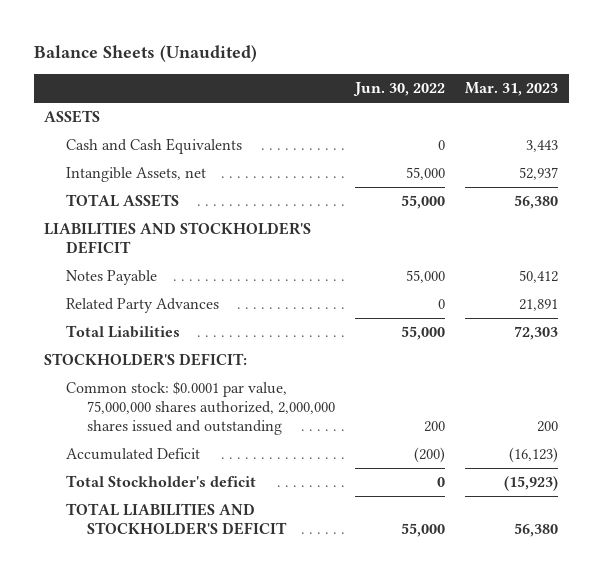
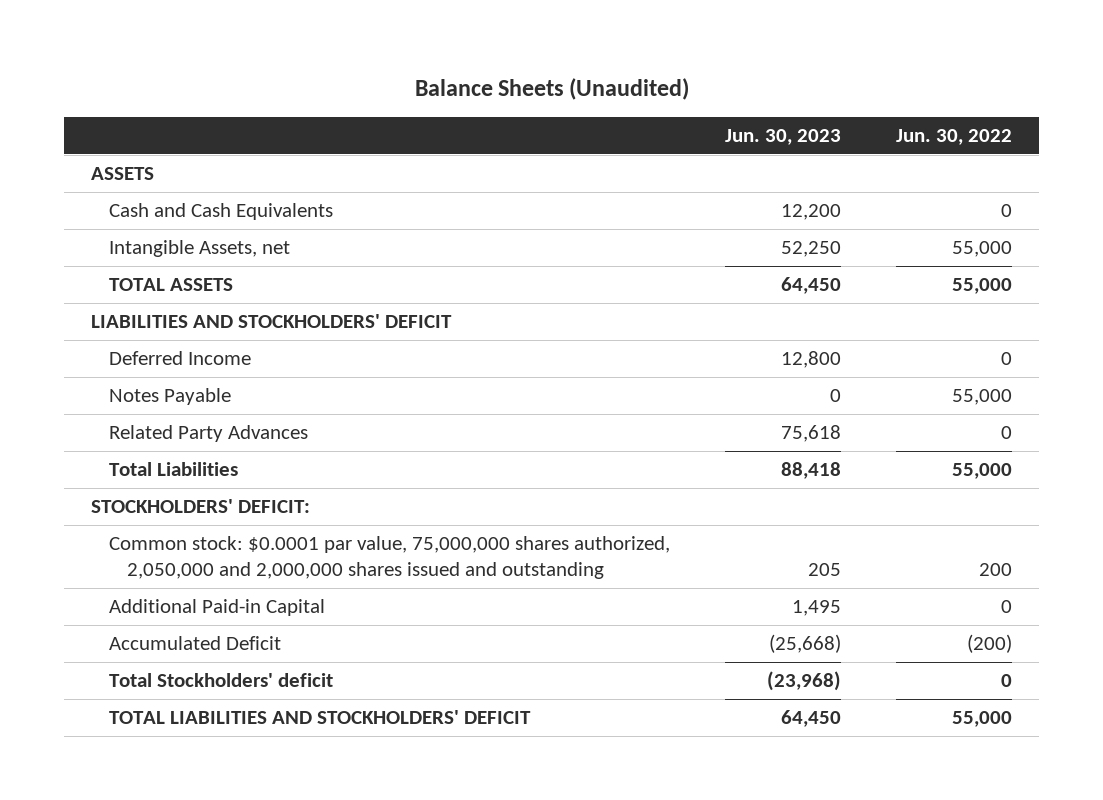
- | Jun. 30, 2022 | Mar. 31, 2023
+ | Jun. 30, 2023 | Jun. 30, 2022
- LIABILITIES AND STOCKHOLDER'S DEFICIT
+ LIABILITIES AND STOCKHOLDERS' DEFICIT
+ Deferred Income | 12,800 | 0
- STOCKHOLDER'S DEFICIT:
- Common stock: $0.0001 par value, 75,000,000 shares authorized, 2,000,000 shares issued and outstanding | 200 | 200
+ STOCKHOLDERS' DEFICIT:
+ Common stock: $0.0001 par value, 75,000,000 shares authorized, 2,050,000 and 2,000,000 shares issued and outstanding | 205 | 200
+ Additional Paid-in Capital | 1,495 | 0
- Total Stockholder's deficit | 0 | (15,923)
- TOTAL LIABILITIES AND STOCKHOLDER'S DEFICIT | 55,000 | 56,380
+ Total Stockholders' deficit | (23,968) | 0
+ TOTAL LIABILITIES AND STOCKHOLDERS' DEFICIT | 64,450 | 55,000

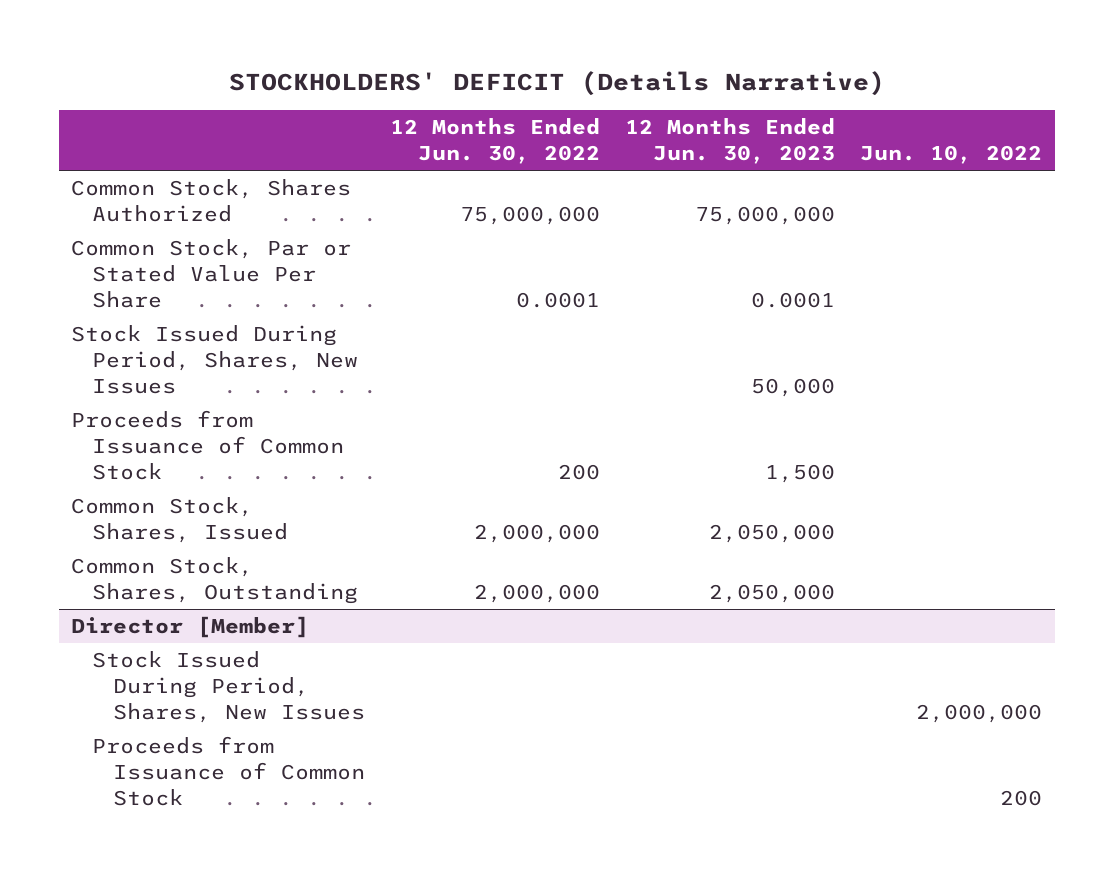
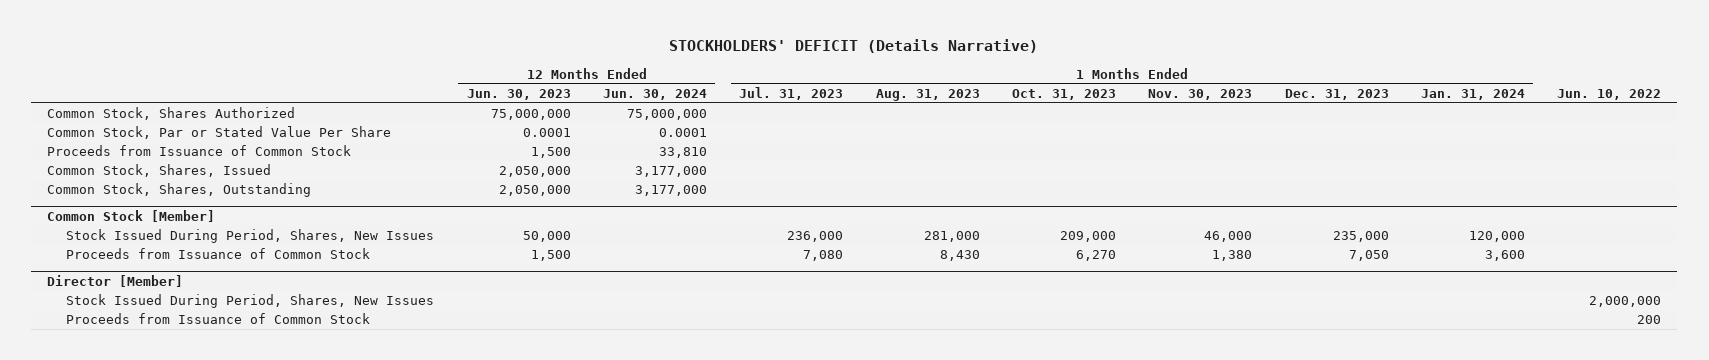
- | 12 Months Ended Jun. 30, 2022 | 12 Months Ended Jun. 30, 2023 | Jun. 10, 2022
+ | 12 Months Ended Jun. 30, 2023 | 12 Months Ended Jun. 30, 2024 | 1 Months Ended Jul. 31, 2023 | 1 Months Ended Aug. 31, 2023 | 1 Months Ended Oct. 31, 2023 | 1 Months Ended Nov. 30, 2023 | 1 Months Ended Dec. 31, 2023 | 1 Months Ended Jan. 31, 2024 | Jun. 10, 2022
- Stock Issued During Period, Shares, New Issues | | 50,000 |
+ Common Stock [Member]
+ Stock Issued During Period, Shares, New Issues | 50,000 | | 236,000 | 281,000 | 209,000 | 46,000 | 235,000 | 120,000 |
+ Proceeds from Issuance of Common Stock | 1,500 | | 7,080 | 8,430 | 6,270 | 1,380 | 7,050 | 3,600 |

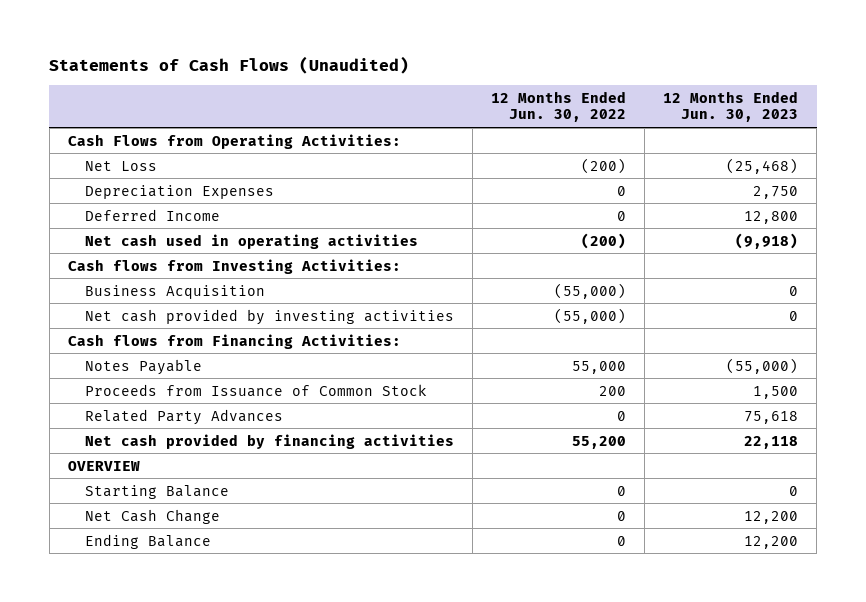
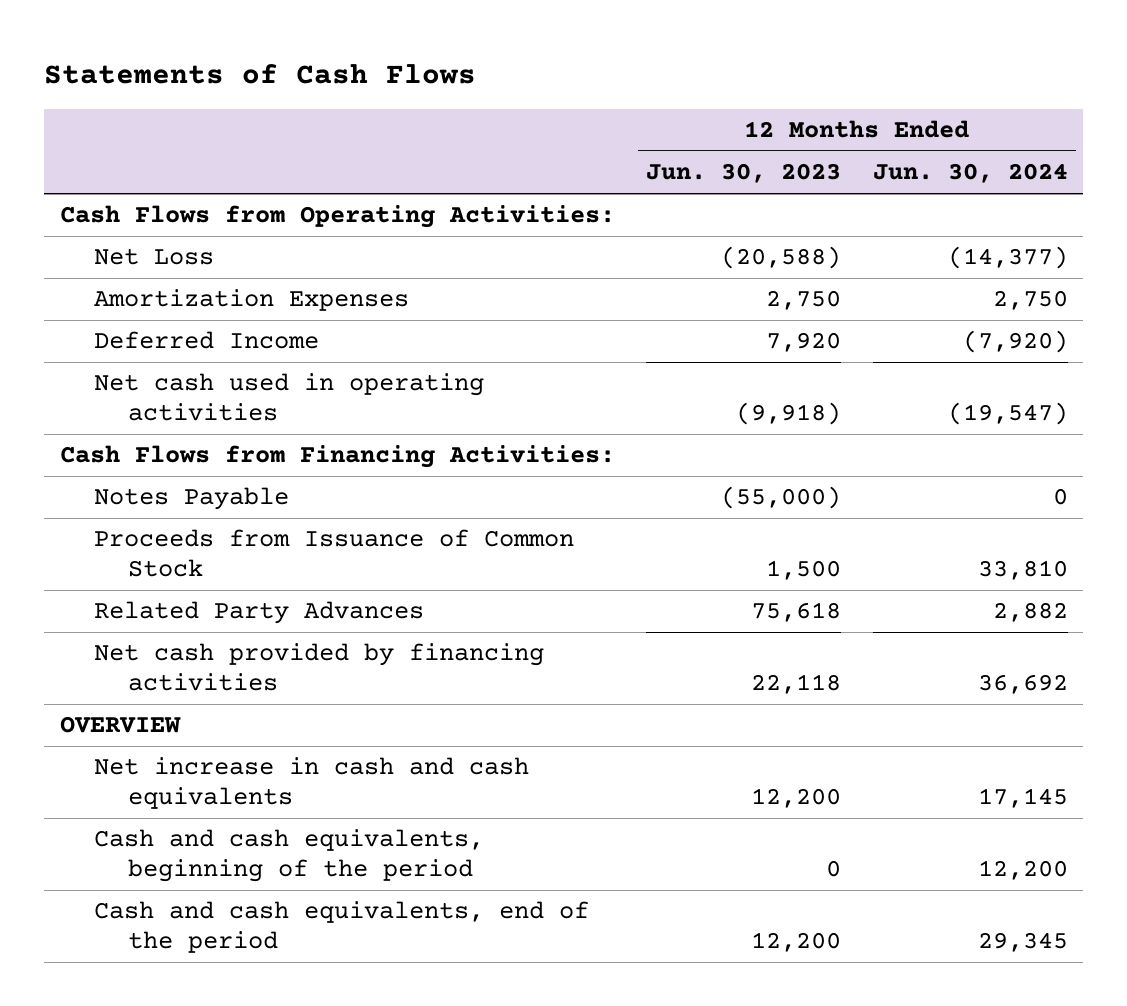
- Statements of Cash Flows (Unaudited)
+ Statements of Cash Flows
- | 12 Months Ended Jun. 30, 2022 | 12 Months Ended Jun. 30, 2023
+ | 12 Months Ended Jun. 30, 2023 | 12 Months Ended Jun. 30, 2024
- Net Loss | (200) | (25,468)
- Depreciation Expenses | 0 | 2,750
- Deferred Income | 0 | 12,800
+ Net Loss | (20,588) | (14,377)
+ Amortization Expenses | 2,750 | 2,750
+ Deferred Income | 7,920 | (7,920)
- Cash flows from Investing Activities:
- Business Acquisition | (55,000) | 0
- Net cash provided by investing activities | (55,000) | 0
- Cash flows from Financing Activities:
+ Cash Flows from Financing Activities:
- Starting Balance | 0 | 0
- Net Cash Change | 0 | 12,200
- Ending Balance | 0 | 12,200
+ Net increase in cash and cash equivalents | 12,200 | 17,145
+ Cash and cash equivalents, beginning of the period | 0 | 12,200
+ Cash and cash equivalents, end of the period | 12,200 | 29,345

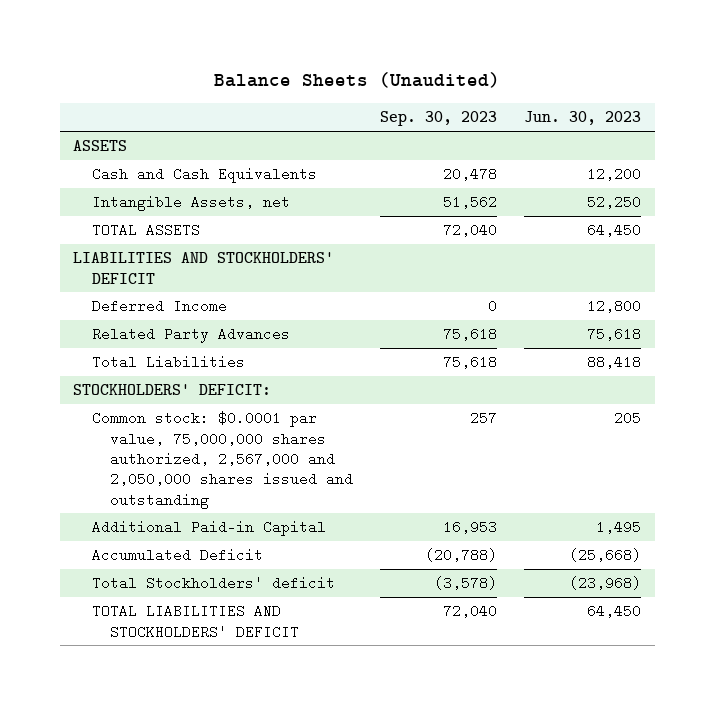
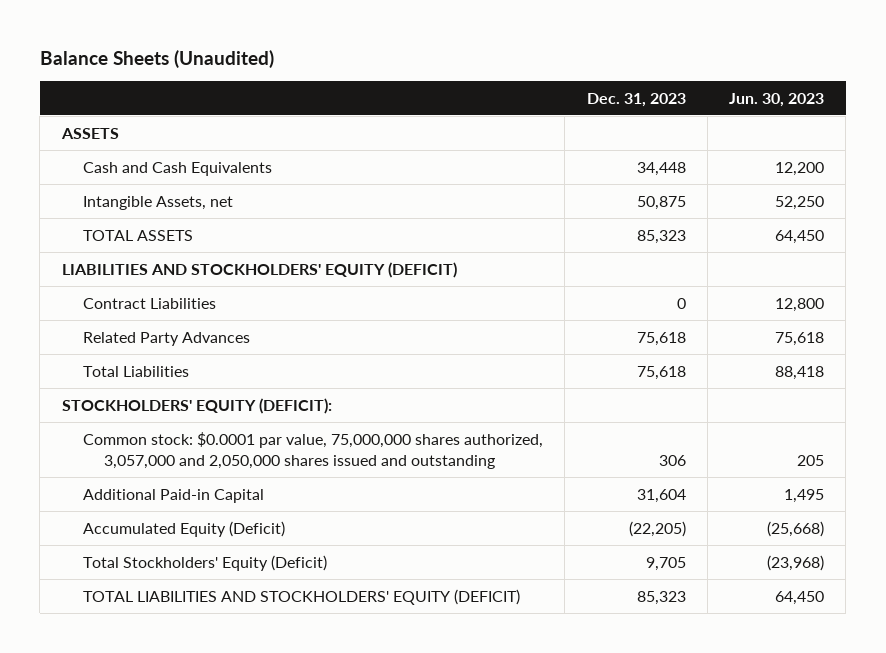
- | Sep. 30, 2023 | Jun. 30, 2023
+ | Dec. 31, 2023 | Jun. 30, 2023
- LIABILITIES AND STOCKHOLDERS' DEFICIT
- Deferred Income | 0 | 12,800
+ LIABILITIES AND STOCKHOLDERS' EQUITY (DEFICIT)
+ Contract Liabilities | 0 | 12,800
- STOCKHOLDERS' DEFICIT:
- Common stock: $0.0001 par value, 75,000,000 shares authorized, 2,567,000 and 2,050,000 shares issued and outstanding | 257 | 205
+ STOCKHOLDERS' EQUITY (DEFICIT):
+ Common stock: $0.0001 par value, 75,000,000 shares authorized, 3,057,000 and 2,050,000 shares issued and outstanding | 306 | 205
- Accumulated Deficit | (20,788) | (25,668)
- Total Stockholders' deficit | (3,578) | (23,968)
- TOTAL LIABILITIES AND STOCKHOLDERS' DEFICIT | 72,040 | 64,450
+ Accumulated Equity (Deficit) | (22,205) | (25,668)
+ Total Stockholders' Equity (Deficit) | 9,705 | (23,968)
+ TOTAL LIABILITIES AND STOCKHOLDERS' EQUITY (DEFICIT) | 85,323 | 64,450

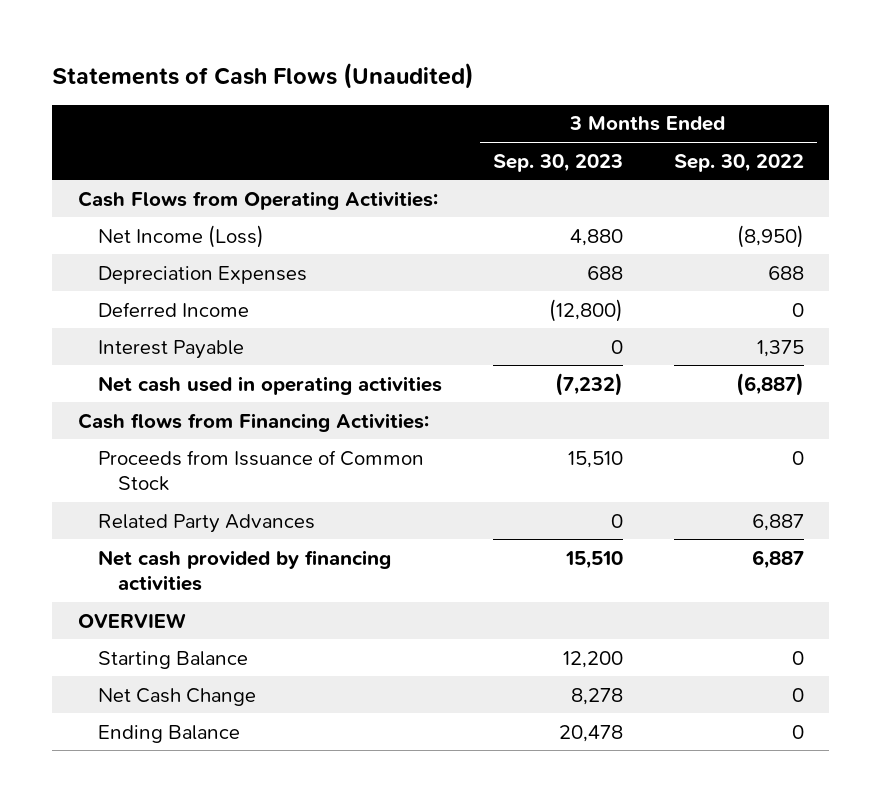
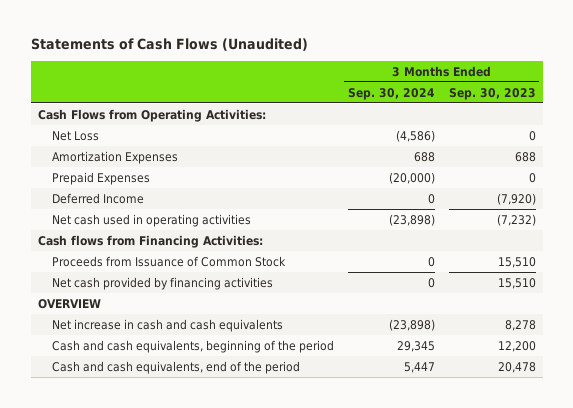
- | 3 Months Ended Sep. 30, 2023 | 3 Months Ended Sep. 30, 2022
+ | 3 Months Ended Sep. 30, 2024 | 3 Months Ended Sep. 30, 2023
- Net Income (Loss) | 4,880 | (8,950)
- Depreciation Expenses | 688 | 688
- Deferred Income | (12,800) | 0
- Interest Payable | 0 | 1,375
+ Net Loss | (4,586) | 0
+ Amortization Expenses | 688 | 688
+ Prepaid Expenses | (20,000) | 0
+ Deferred Income | 0 | (7,920)
- Related Party Advances | 0 | 6,887
- Starting Balance | 12,200 | 0
- Net Cash Change | 8,278 | 0
- Ending Balance | 20,478 | 0
+ Net increase in cash and cash equivalents | (23,898) | 8,278
+ Cash and cash equivalents, beginning of the period | 29,345 | 12,200
+ Cash and cash equivalents, end of the period | 5,447 | 20,478

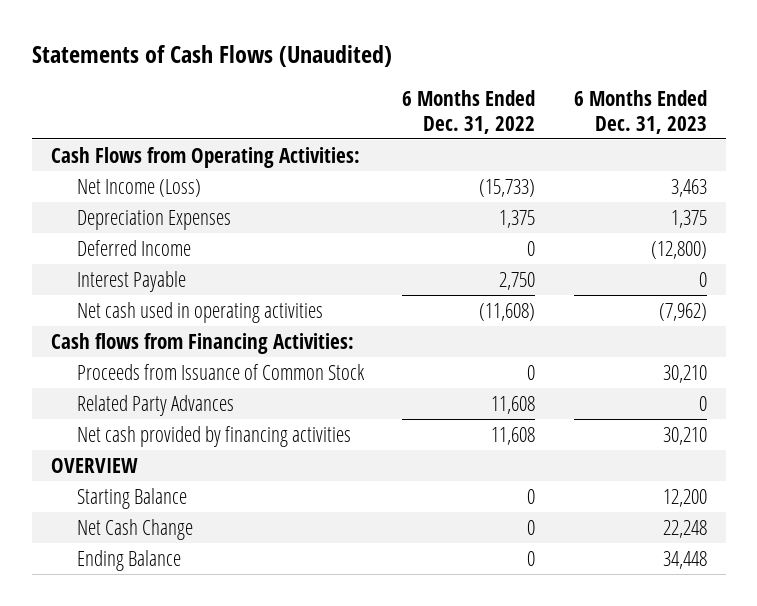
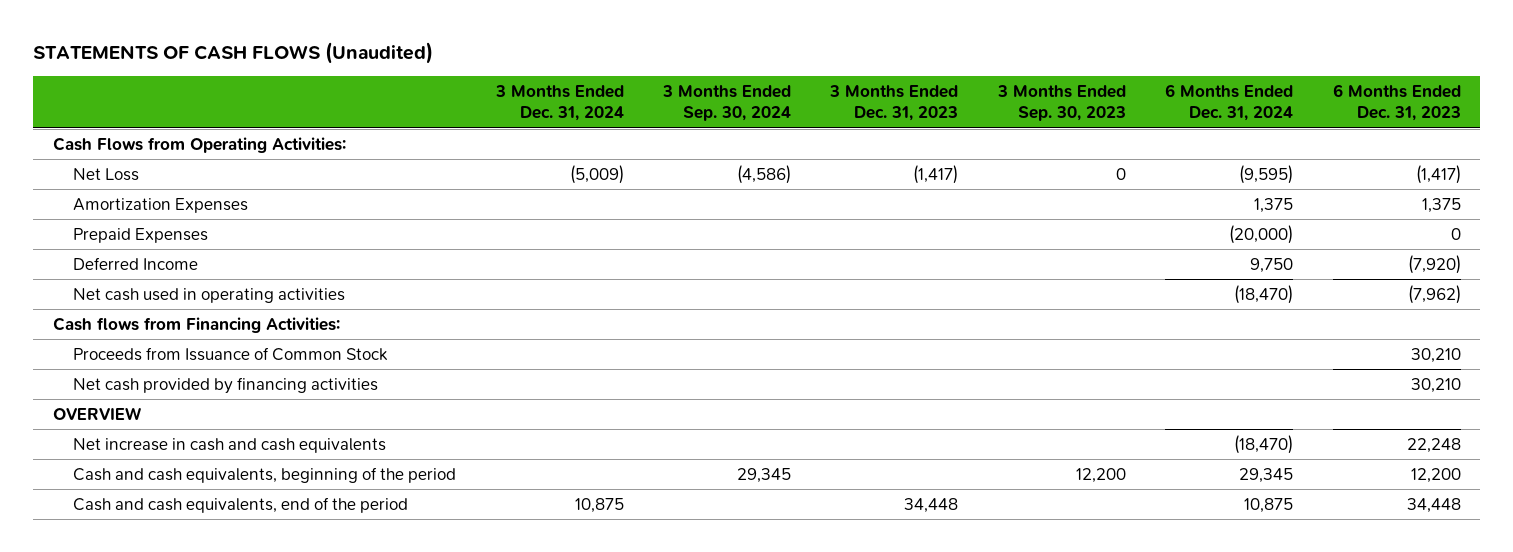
- Statements of Cash Flows (Unaudited)
+ STATEMENTS OF CASH FLOWS (Unaudited)
- | 6 Months Ended Dec. 31, 2022 | 6 Months Ended Dec. 31, 2023
+ | 3 Months Ended Dec. 31, 2024 | 3 Months Ended Sep. 30, 2024 | 3 Months Ended Dec. 31, 2023 | 3 Months Ended Sep. 30, 2023 | 6 Months Ended Dec. 31, 2024 | 6 Months Ended Dec. 31, 2023
- Net Income (Loss) | (15,733) | 3,463
- Depreciation Expenses | 1,375 | 1,375
- Deferred Income | 0 | (12,800)
- Interest Payable | 2,750 | 0
+ Net Loss | (5,009) | (4,586) | (1,417) | 0 | (9,595) | (1,417)
+ Amortization Expenses | | | | | 1,375 | 1,375
+ Prepaid Expenses | | | | | (20,000) | 0
+ Deferred Income | | | | | 9,750 | (7,920)
- Related Party Advances | 11,608 | 0
- Starting Balance | 0 | 12,200
- Net Cash Change | 0 | 22,248
- Ending Balance | 0 | 34,448
+ Net increase in cash and cash equivalents | | | | | (18,470) | 22,248
+ Cash and cash equivalents, beginning of the period | | 29,345 | | 12,200 | 29,345 | 12,200
+ Cash and cash equivalents, end of the period | 10,875 | | 34,448 | | 10,875 | 34,448

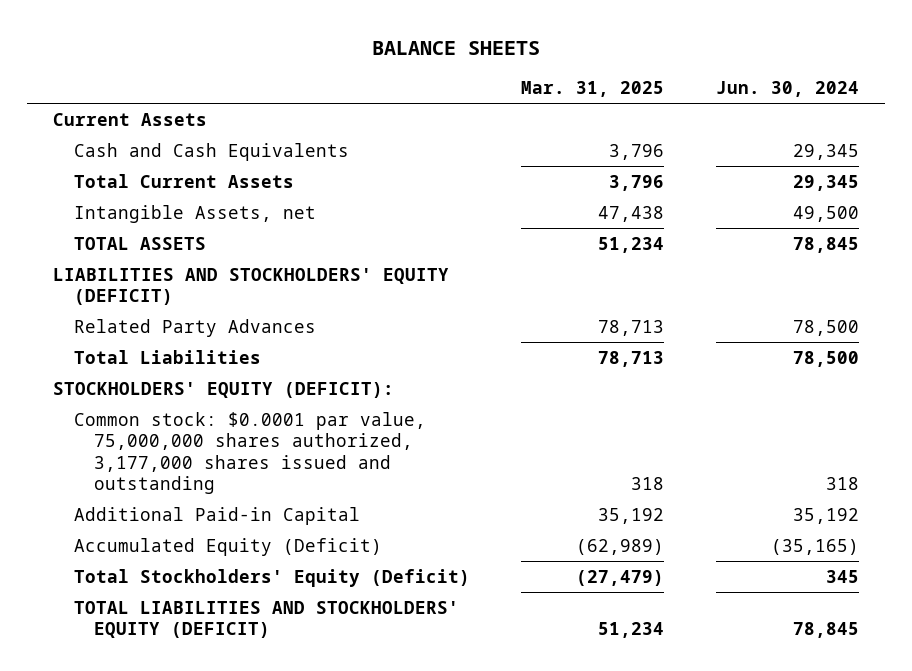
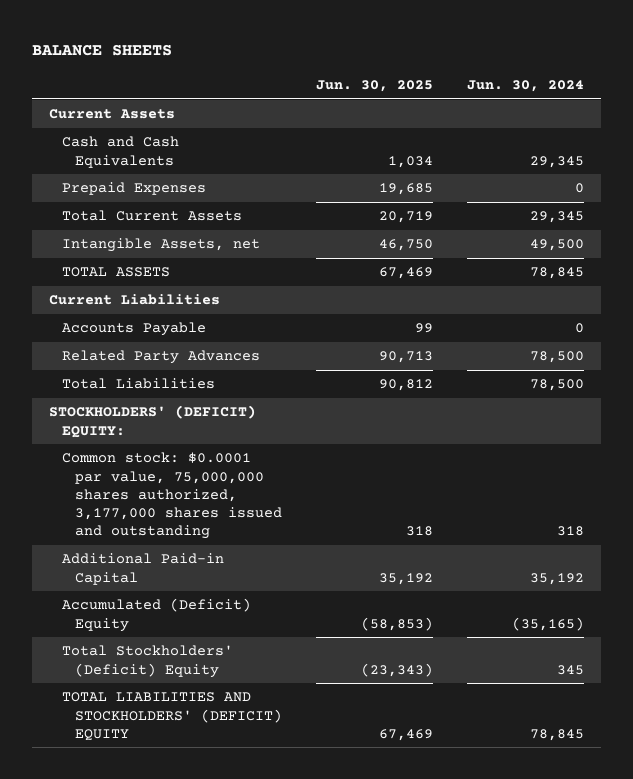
- | Mar. 31, 2025 | Jun. 30, 2024
+ | Jun. 30, 2025 | Jun. 30, 2024
+ Prepaid Expenses | 19,685 | 0
- LIABILITIES AND STOCKHOLDERS' EQUITY (DEFICIT)
+ Current Liabilities
+ Accounts Payable | 99 | 0
- STOCKHOLDERS' EQUITY (DEFICIT):
+ STOCKHOLDERS' (DEFICIT) EQUITY:
- Accumulated Equity (Deficit) | (62,989) | (35,165)
- Total Stockholders' Equity (Deficit) | (27,479) | 345
- TOTAL LIABILITIES AND STOCKHOLDERS' EQUITY (DEFICIT) | 51,234 | 78,845
+ Accumulated (Deficit) Equity | (58,853) | (35,165)
+ Total Stockholders' (Deficit) Equity | (23,343) | 345
+ TOTAL LIABILITIES AND STOCKHOLDERS' (DEFICIT) EQUITY | 67,469 | 78,845

